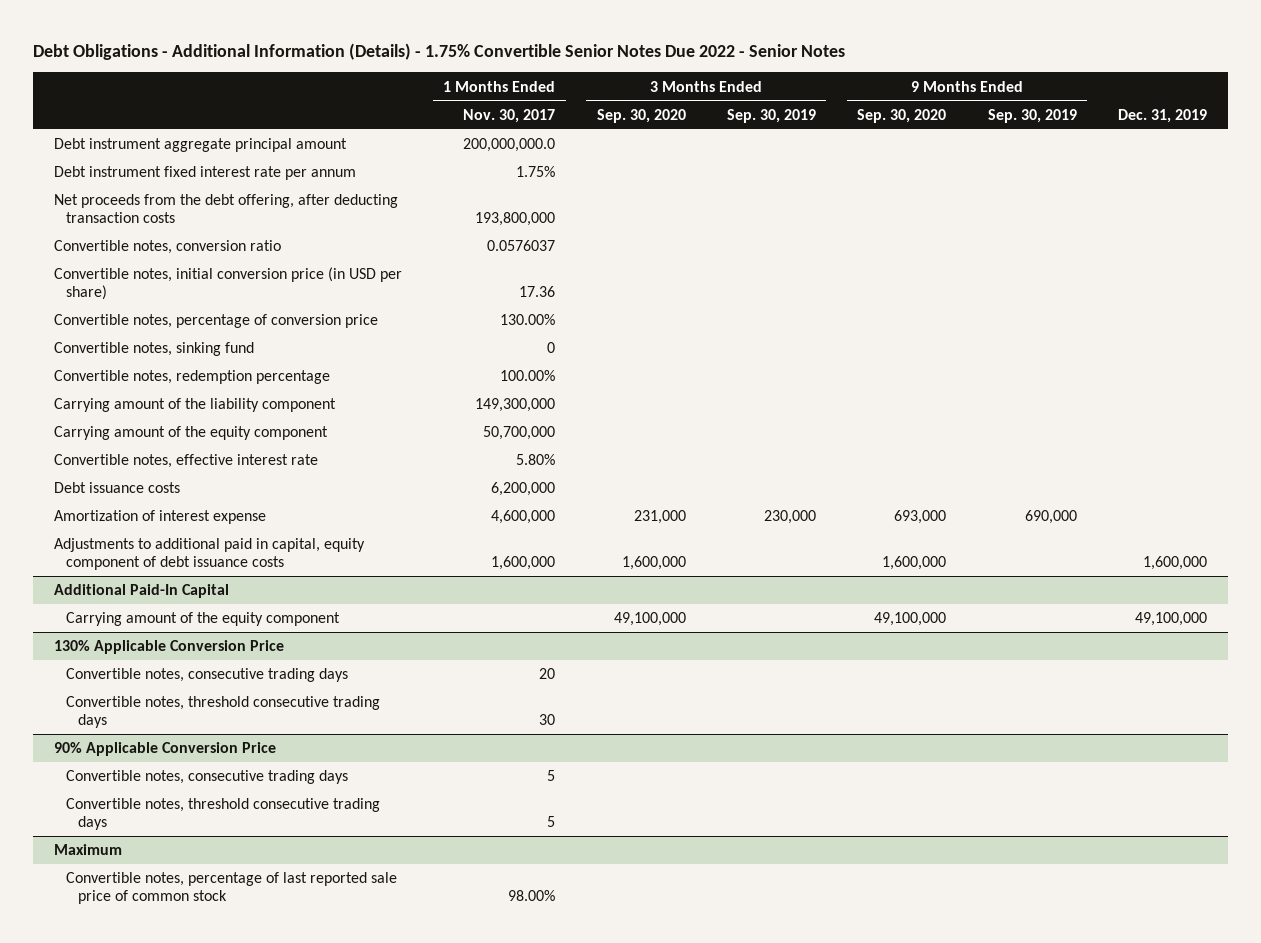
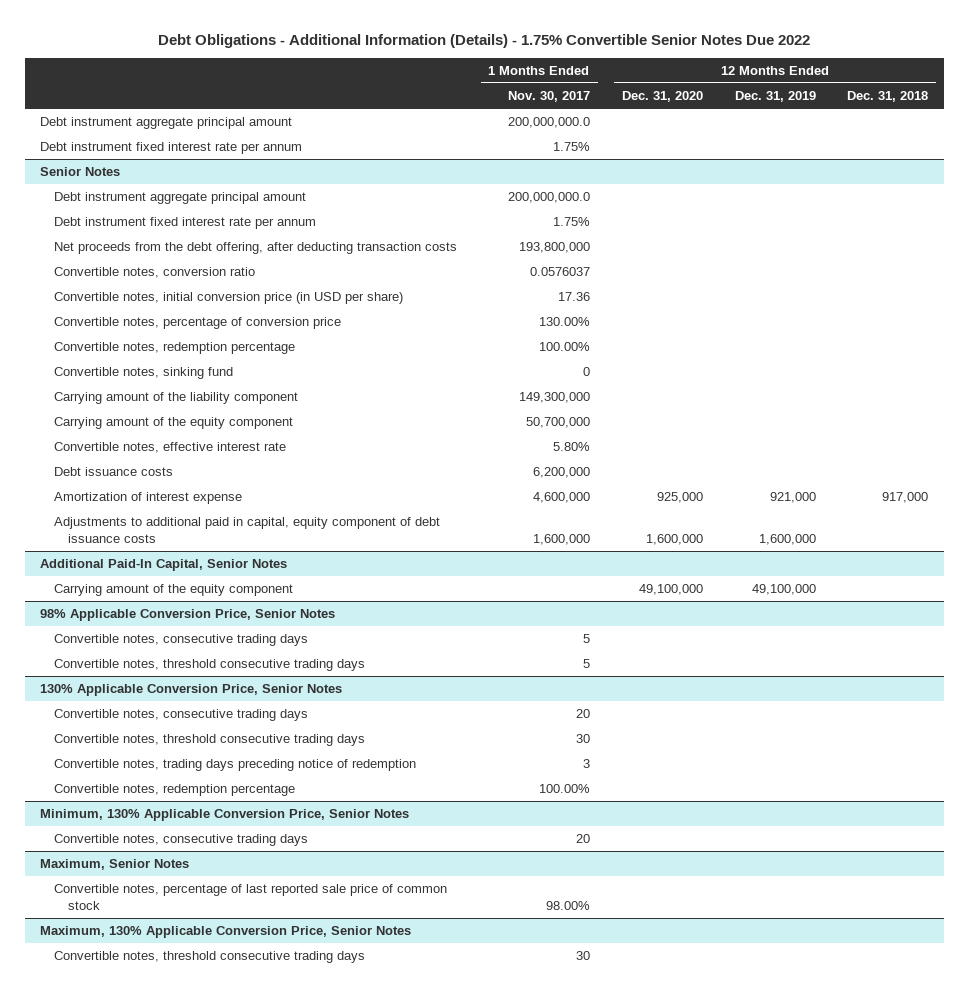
- Debt Obligations - Additional Information (Details) - 1.75% Convertible Senior Notes Due 2022 - Senior Notes
+ Debt Obligations - Additional Information (Details) - 1.75% Convertible Senior Notes Due 2022
- | 1 Months Ended Nov. 30, 2017 | 3 Months Ended Sep. 30, 2020 | 3 Months Ended Sep. 30, 2019 | 9 Months Ended Sep. 30, 2020 | 9 Months Ended Sep. 30, 2019 | Dec. 31, 2019
+ | 1 Months Ended Nov. 30, 2017 | 12 Months Ended Dec. 31, 2020 | 12 Months Ended Dec. 31, 2019 | 12 Months Ended Dec. 31, 2018
+ Senior Notes
+ Debt instrument aggregate principal amount | 200,000,000.0 | | |
+ Debt instrument fixed interest rate per annum | 1.75% | | |
- Convertible notes, sinking fund | 0 | | | | |
+ Convertible notes, sinking fund | 0 | | |
- Additional Paid-In Capital
+ Additional Paid-In Capital, Senior Notes
- 130% Applicable Conversion Price
- Convertible notes, consecutive trading days | 20 | | | | |
- Convertible notes, threshold consecutive trading days | 30 | | | | |
- 90% Applicable Conversion Price
+ 98% Applicable Conversion Price, Senior Notes
- Maximum
+ 130% Applicable Conversion Price, Senior Notes
+ Convertible notes, consecutive trading days | 20 | | |
+ Convertible notes, threshold consecutive trading days | 30 | | |
+ Convertible notes, trading days preceding notice of redemption | 3 | | |
+ Convertible notes, redemption percentage | 100.00% | | |
+ Minimum, 130% Applicable Conversion Price, Senior Notes
+ Convertible notes, consecutive trading days | 20 | | |
+ Maximum, Senior Notes
+ Maximum, 130% Applicable Conversion Price, Senior Notes
+ Convertible notes, threshold consecutive trading days | 30 | | |

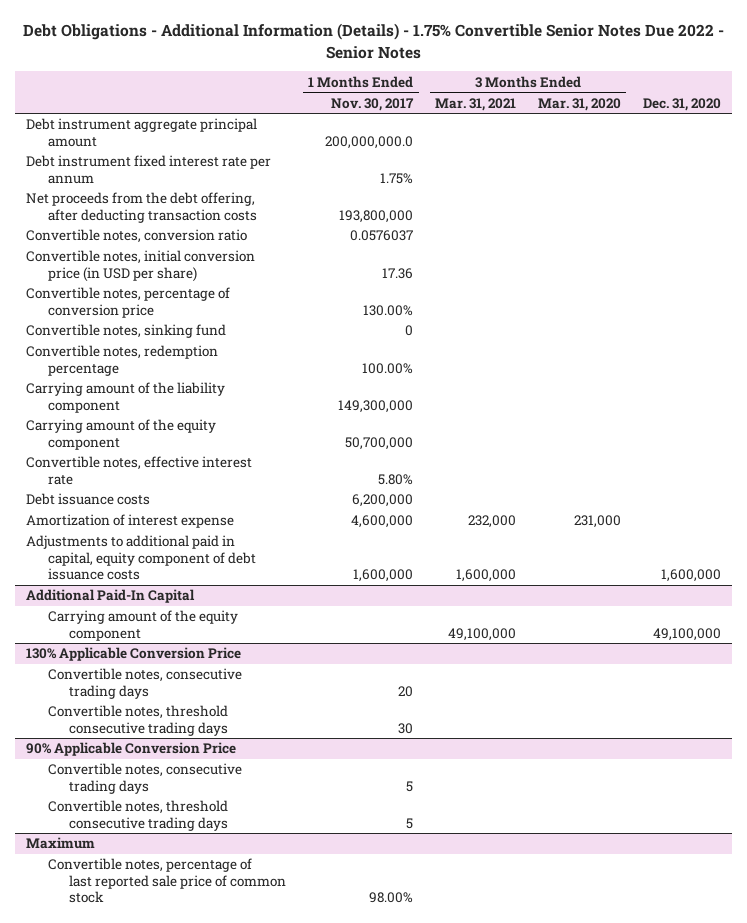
- Debt Obligations - Additional Information (Details) - 1.75% Convertible Senior Notes Due 2022
+ Debt Obligations - Additional Information (Details) - 1.75% Convertible Senior Notes Due 2022 - Senior Notes
- | 1 Months Ended Nov. 30, 2017 | 12 Months Ended Dec. 31, 2020 | 12 Months Ended Dec. 31, 2019 | 12 Months Ended Dec. 31, 2018
+ | 1 Months Ended Nov. 30, 2017 | 3 Months Ended Mar. 31, 2021 | 3 Months Ended Mar. 31, 2020 | Dec. 31, 2020
- Senior Notes
- Debt instrument aggregate principal amount | 200,000,000.0 | | |
- Debt instrument fixed interest rate per annum | 1.75% | | |
- Convertible notes, redemption percentage | 100.00% | | |
+ Convertible notes, redemption percentage | 100.00% | | |
- Additional Paid-In Capital, Senior Notes
+ Additional Paid-In Capital
- 98% Applicable Conversion Price, Senior Notes
- Convertible notes, consecutive trading days | 5 | | |
- Convertible notes, threshold consecutive trading days | 5 | | |
- 130% Applicable Conversion Price, Senior Notes
+ 130% Applicable Conversion Price
- Convertible notes, trading days preceding notice of redemption | 3 | | |
- Convertible notes, redemption percentage | 100.00% | | |
- Minimum, 130% Applicable Conversion Price, Senior Notes
- Convertible notes, consecutive trading days | 20 | | |
- Maximum, Senior Notes
+ 90% Applicable Conversion Price
+ Convertible notes, consecutive trading days | 5 | | |
+ Convertible notes, threshold consecutive trading days | 5 | | |
+ Maximum
- Maximum, 130% Applicable Conversion Price, Senior Notes
- Convertible notes, threshold consecutive trading days | 30 | | |

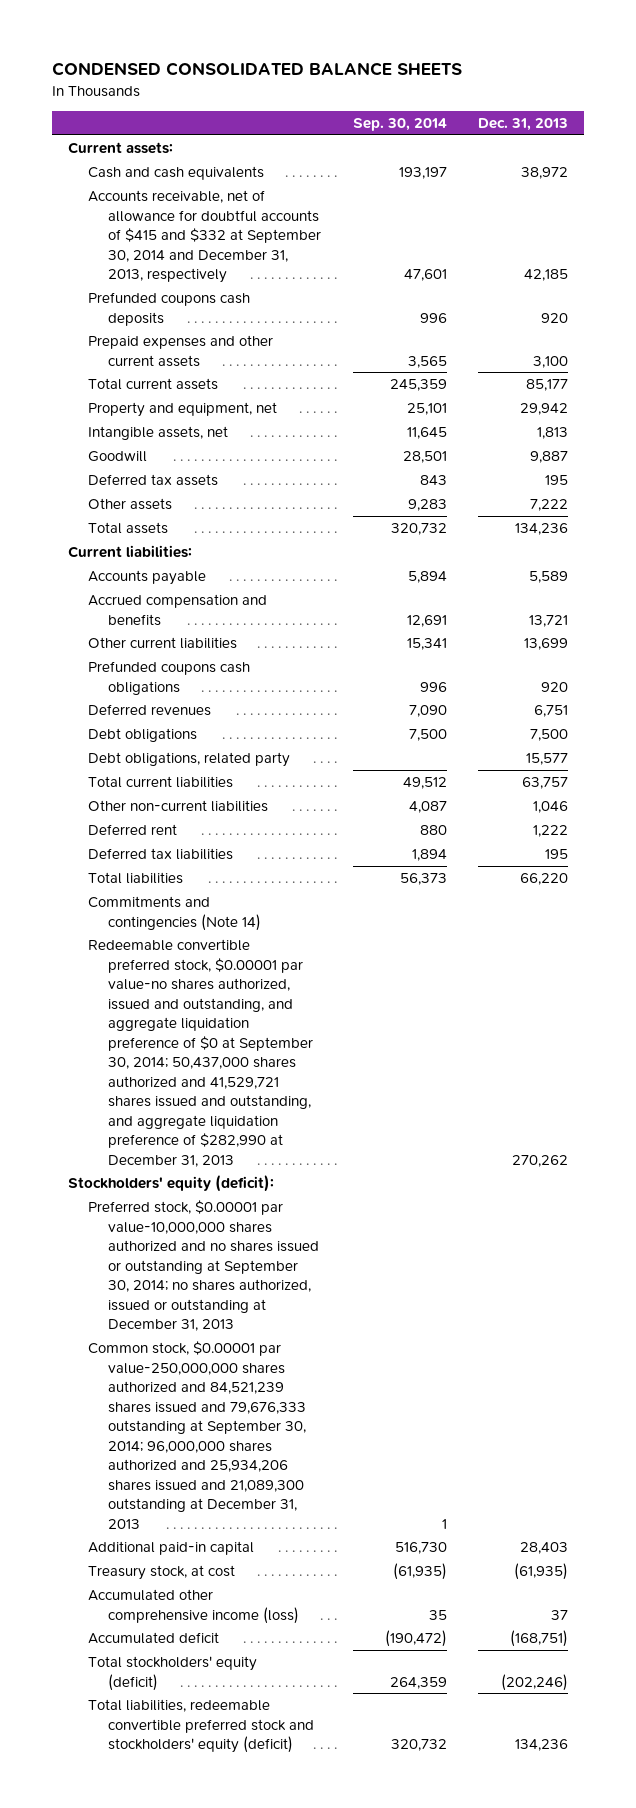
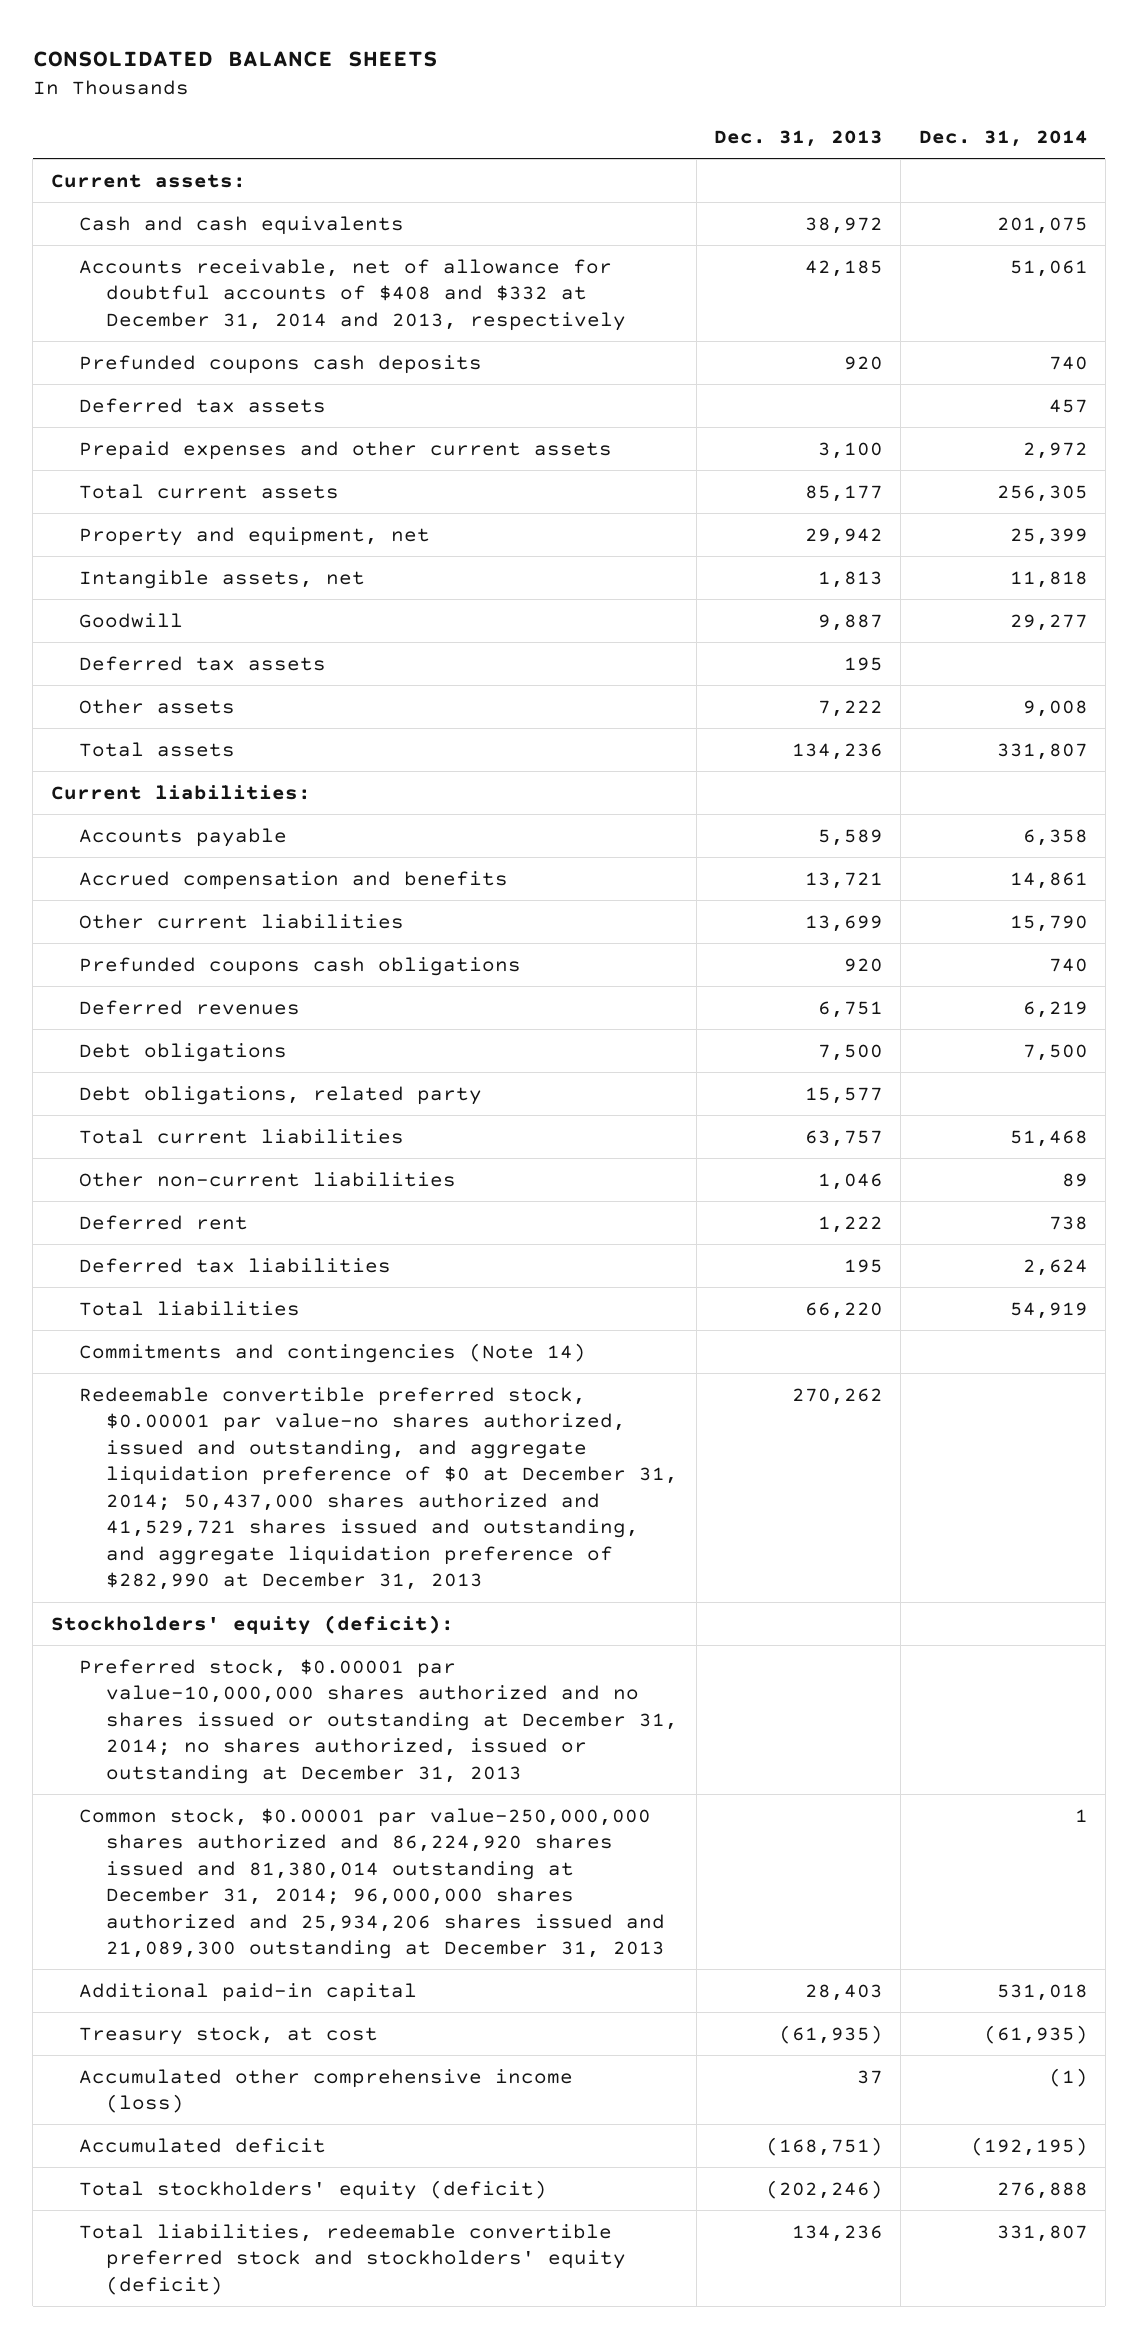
- CONDENSED CONSOLIDATED BALANCE SHEETS
+ CONSOLIDATED BALANCE SHEETS
- | Sep. 30, 2014 | Dec. 31, 2013
+ | Dec. 31, 2013 | Dec. 31, 2014
- Accounts receivable, net of allowance for doubtful accounts of $415 and $332 at September 30, 2014 and December 31, 2013, respectively | 47,601 | 42,185
+ Accounts receivable, net of allowance for doubtful accounts of $408 and $332 at December 31, 2014 and 2013, respectively | 42,185 | 51,061
+ Deferred tax assets | | 457
- Redeemable convertible preferred stock, $0.00001 par value-no shares authorized, issued and outstanding, and aggregate liquidation preference of $0 at September 30, 2014; 50,437,000 shares authorized and 41,529,721 shares issued and outstanding, and aggregate liquidation preference of $282,990 at December 31, 2013 | | 270,262
+ Redeemable convertible preferred stock, $0.00001 par value-no shares authorized, issued and outstanding, and aggregate liquidation preference of $0 at December 31, 2014; 50,437,000 shares authorized and 41,529,721 shares issued and outstanding, and aggregate liquidation preference of $282,990 at December 31, 2013 | 270,262 |
- Preferred stock, $0.00001 par value-10,000,000 shares authorized and no shares issued or outstanding at September 30, 2014; no shares authorized, issued or outstanding at December 31, 2013
- Common stock, $0.00001 par value-250,000,000 shares authorized and 84,521,239 shares issued and 79,676,333 outstanding at September 30, 2014; 96,000,000 shares authorized and 25,934,206 shares issued and 21,089,300 outstanding at December 31, 2013 | 1 |
+ Preferred stock, $0.00001 par value-10,000,000 shares authorized and no shares issued or outstanding at December 31, 2014; no shares authorized, issued or outstanding at December 31, 2013
+ Common stock, $0.00001 par value-250,000,000 shares authorized and 86,224,920 shares issued and 81,380,014 outstanding at December 31, 2014; 96,000,000 shares authorized and 25,934,206 shares issued and 21,089,300 outstanding at December 31, 2013 | | 1

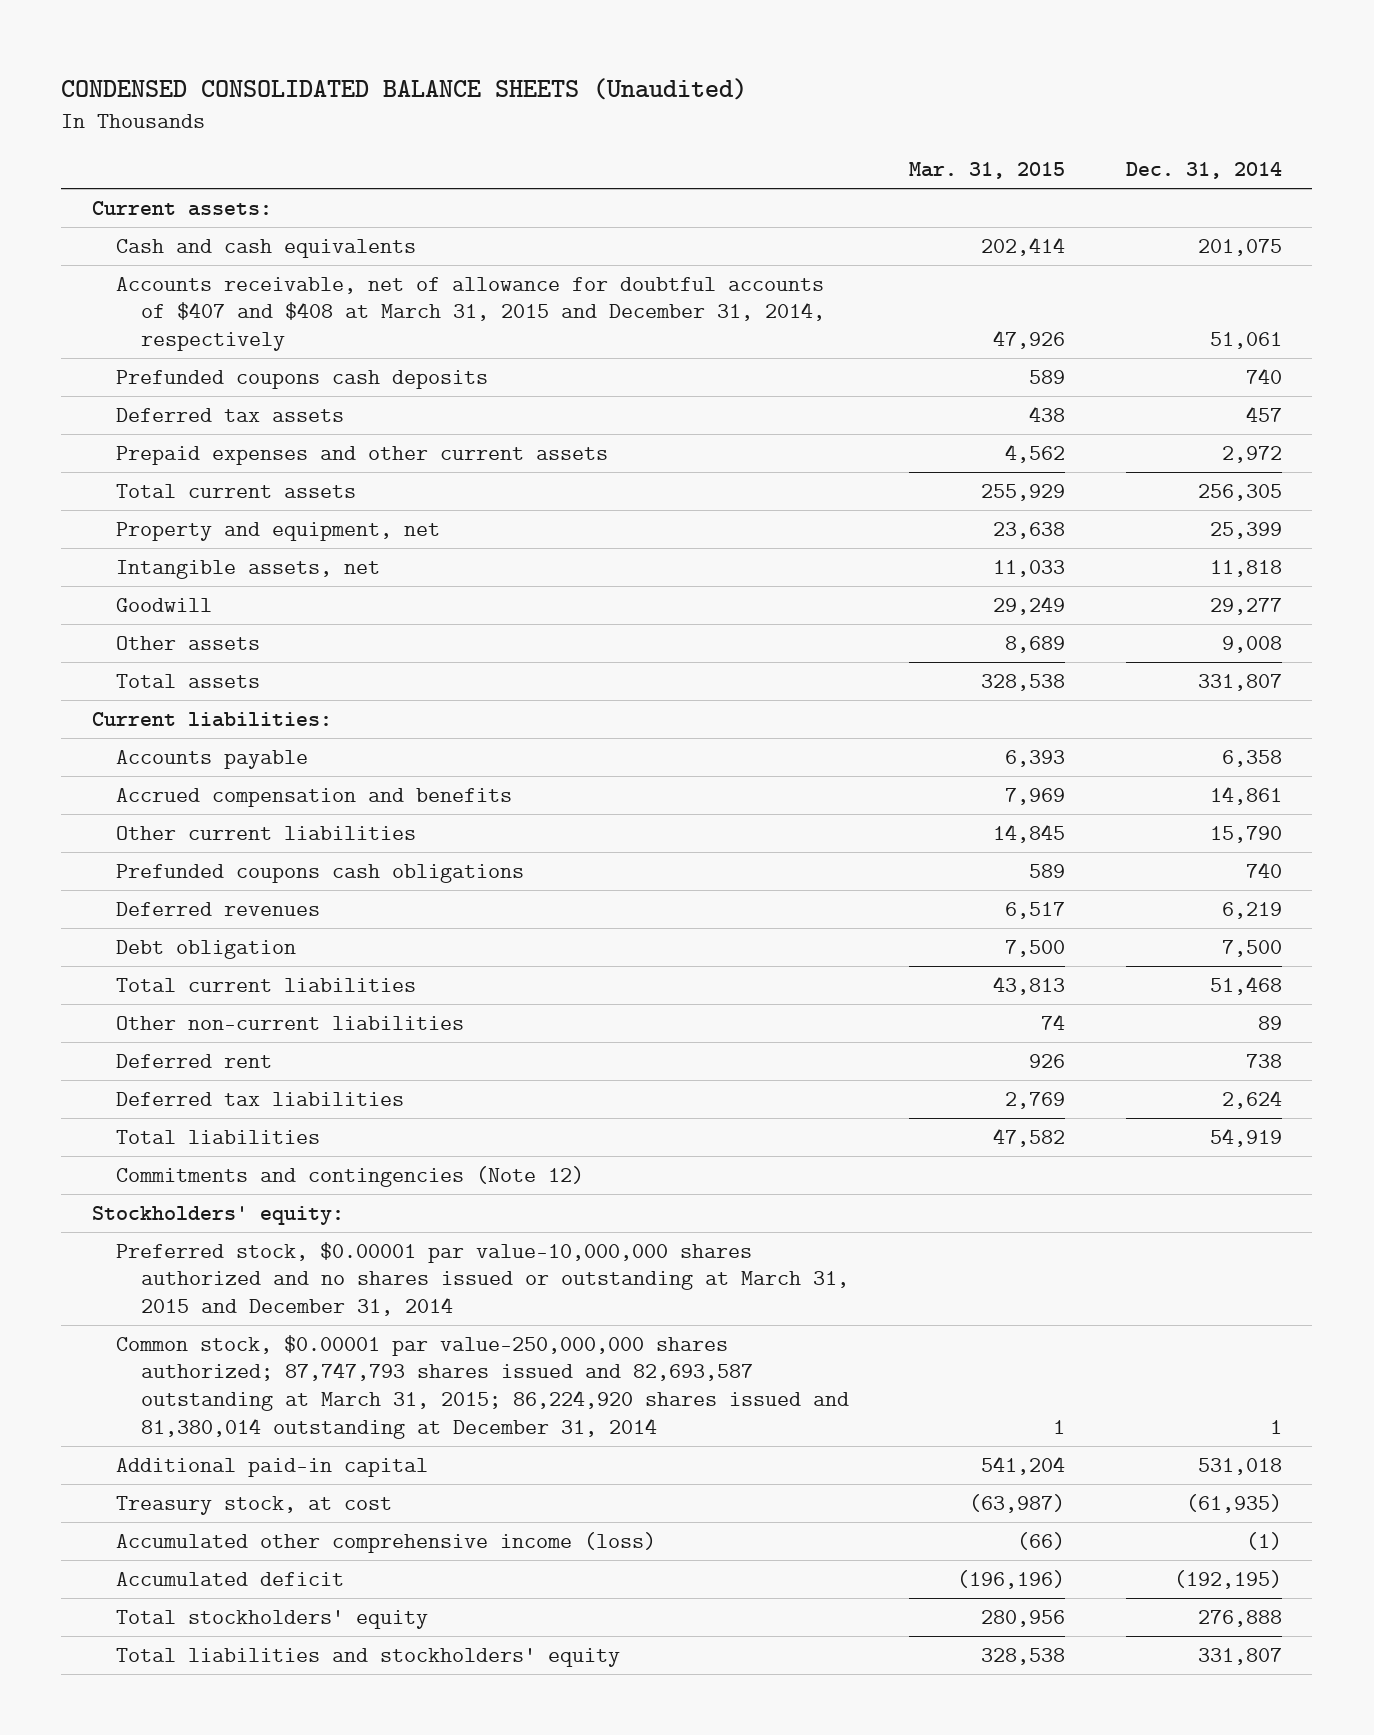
- CONSOLIDATED BALANCE SHEETS
+ CONDENSED CONSOLIDATED BALANCE SHEETS (Unaudited)
- | Dec. 31, 2013 | Dec. 31, 2014
+ | Mar. 31, 2015 | Dec. 31, 2014
- Accounts receivable, net of allowance for doubtful accounts of $408 and $332 at December 31, 2014 and 2013, respectively | 42,185 | 51,061
+ Accounts receivable, net of allowance for doubtful accounts of $407 and $408 at March 31, 2015 and December 31, 2014, respectively | 47,926 | 51,061
- Deferred tax assets | 195 |
- Debt obligations | 7,500 | 7,500
- Debt obligations, related party | 15,577 |
+ Debt obligation | 7,500 | 7,500
- Commitments and contingencies (Note 14)
- Redeemable convertible preferred stock, $0.00001 par value-no shares authorized, issued and outstanding, and aggregate liquidation preference of $0 at December 31, 2014; 50,437,000 shares authorized and 41,529,721 shares issued and outstanding, and aggregate liquidation preference of $282,990 at December 31, 2013 | 270,262 |
- Stockholders' equity (deficit):
- Preferred stock, $0.00001 par value-10,000,000 shares authorized and no shares issued or outstanding at December 31, 2014; no shares authorized, issued or outstanding at December 31, 2013
- Common stock, $0.00001 par value-250,000,000 shares authorized and 86,224,920 shares issued and 81,380,014 outstanding at December 31, 2014; 96,000,000 shares authorized and 25,934,206 shares issued and 21,089,300 outstanding at December 31, 2013 | | 1
+ Commitments and contingencies (Note 12)
+ Stockholders' equity:
+ Preferred stock, $0.00001 par value-10,000,000 shares authorized and no shares issued or outstanding at March 31, 2015 and December 31, 2014
+ Common stock, $0.00001 par value-250,000,000 shares authorized; 87,747,793 shares issued and 82,693,587 outstanding at March 31, 2015; 86,224,920 shares issued and 81,380,014 outstanding at December 31, 2014 | 1 | 1
- Total stockholders' equity (deficit) | (202,246) | 276,888
- Total liabilities, redeemable convertible preferred stock and stockholders' equity (deficit) | 134,236 | 331,807
+ Total stockholders' equity | 280,956 | 276,888
+ Total liabilities and stockholders' equity | 328,538 | 331,807

